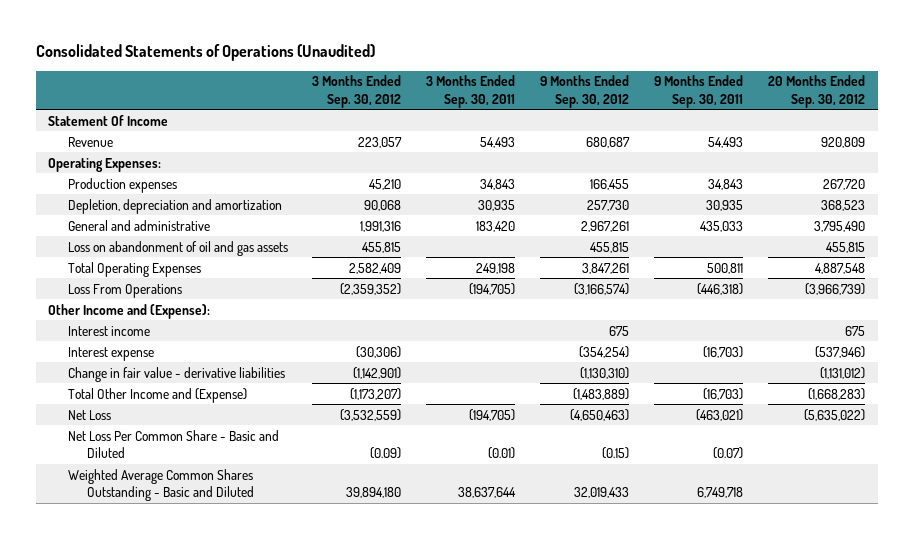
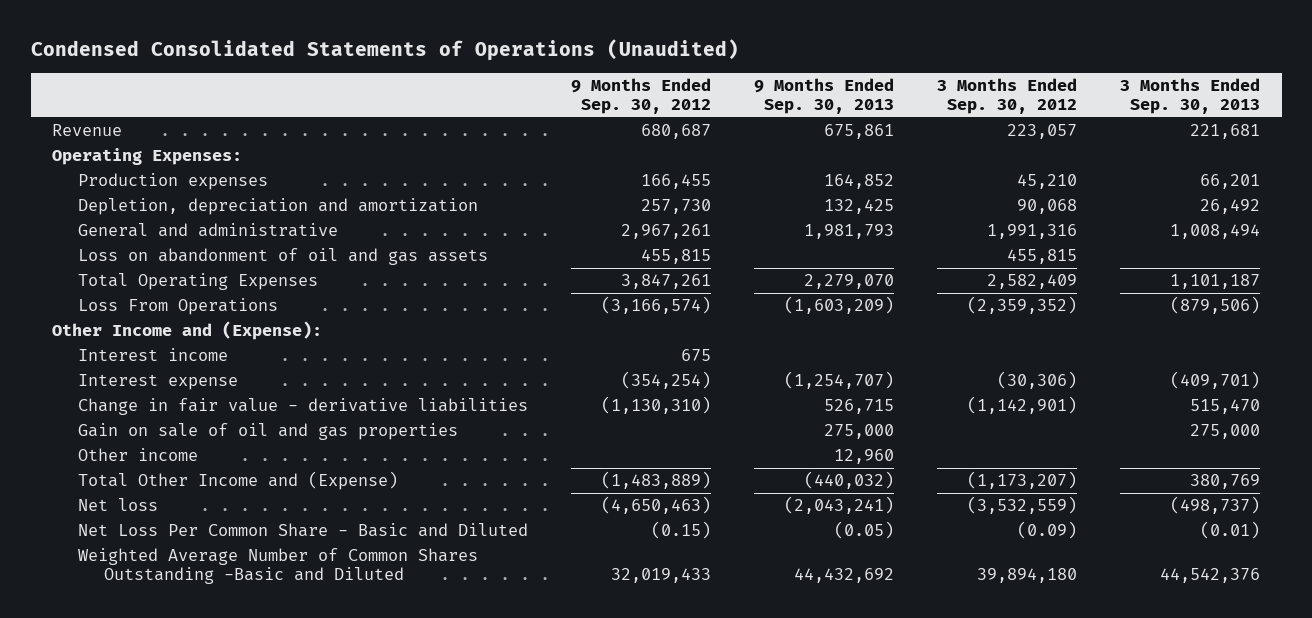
- Consolidated Statements of Operations (Unaudited)
+ Condensed Consolidated Statements of Operations (Unaudited)
- | 3 Months Ended Sep. 30, 2012 | 3 Months Ended Sep. 30, 2011 | 9 Months Ended Sep. 30, 2012 | 9 Months Ended Sep. 30, 2011 | 20 Months Ended Sep. 30, 2012
+ | 9 Months Ended Sep. 30, 2012 | 9 Months Ended Sep. 30, 2013 | 3 Months Ended Sep. 30, 2012 | 3 Months Ended Sep. 30, 2013
- Statement Of Income
+ Gain on sale of oil and gas properties | | 275,000 | | 275,000
+ Other income | | 12,960 | |
- Net Loss | (3,532,559) | (194,705) | (4,650,463) | (463,021) | (5,635,022)
+ Net loss | (4,650,463) | (2,043,241) | (3,532,559) | (498,737)
- Weighted Average Common Shares Outstanding - Basic and Diluted | 39,894,180 | 38,637,644 | 32,019,433 | 6,749,718 |
+ Weighted Average Number of Common Shares Outstanding -Basic and Diluted | 32,019,433 | 44,432,692 | 39,894,180 | 44,542,376

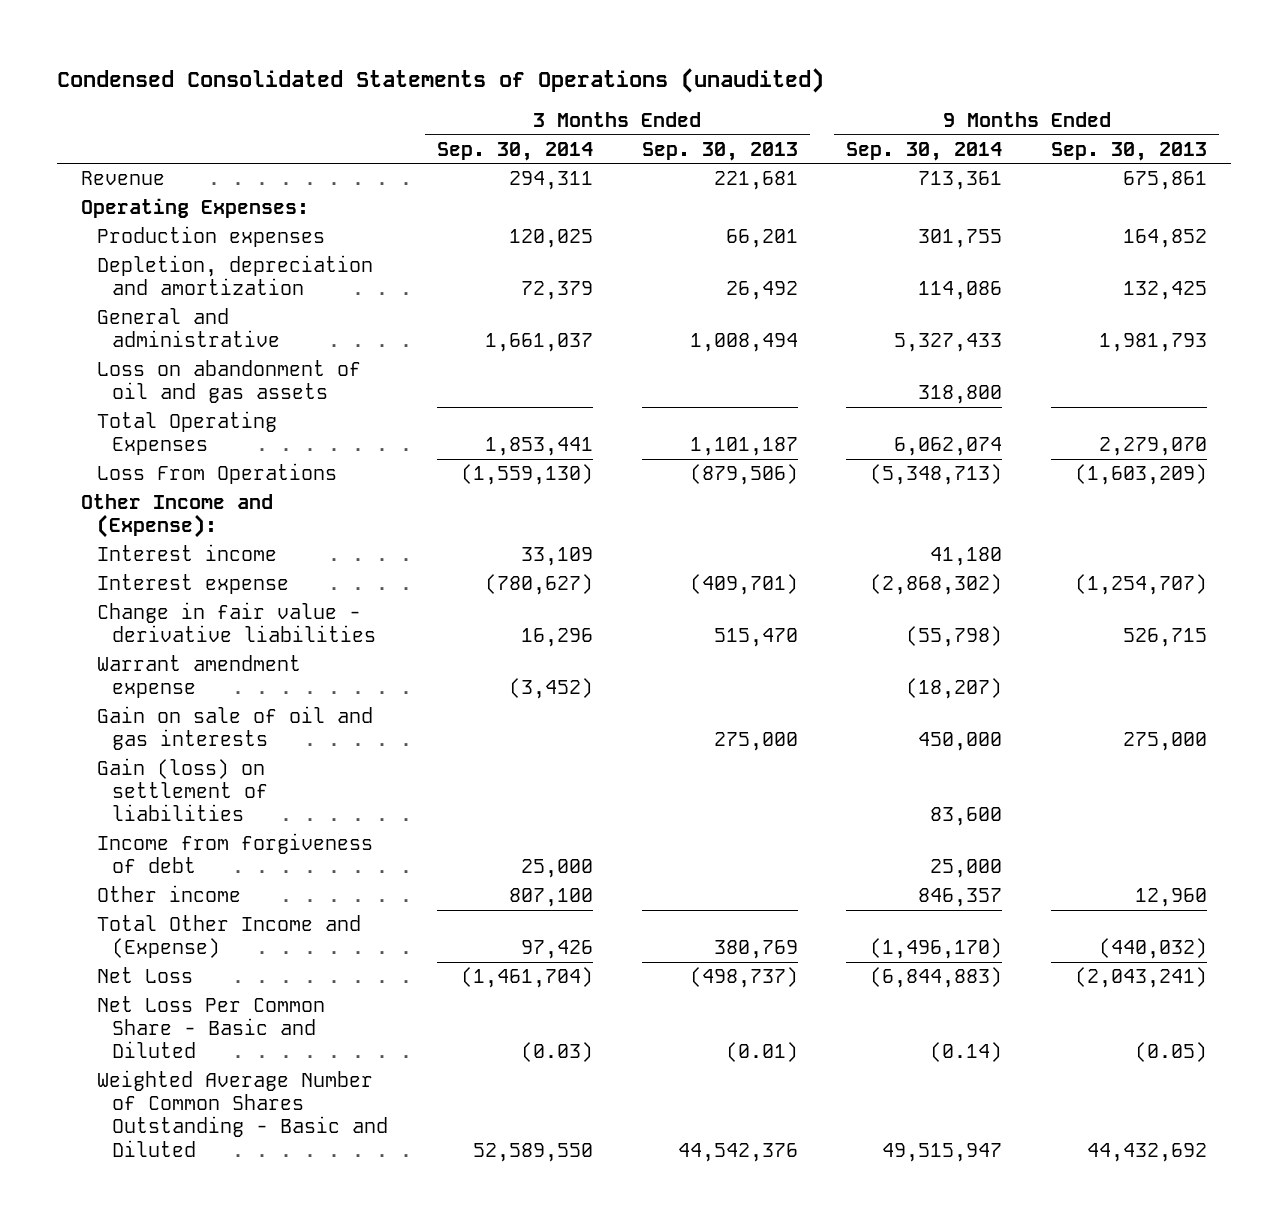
- Condensed Consolidated Statements of Operations (Unaudited)
+ Condensed Consolidated Statements of Operations (unaudited)
- | 9 Months Ended Sep. 30, 2012 | 9 Months Ended Sep. 30, 2013 | 3 Months Ended Sep. 30, 2012 | 3 Months Ended Sep. 30, 2013
+ | 3 Months Ended Sep. 30, 2014 | 3 Months Ended Sep. 30, 2013 | 9 Months Ended Sep. 30, 2014 | 9 Months Ended Sep. 30, 2013
- Gain on sale of oil and gas properties | | 275,000 | | 275,000
+ Warrant amendment expense | (3,452) | | (18,207) |
+ Gain on sale of oil and gas interests | | 275,000 | 450,000 | 275,000
+ Gain (loss) on settlement of liabilities | | | 83,600 |
+ Income from forgiveness of debt | 25,000 | | 25,000 |
- Net loss | (4,650,463) | (2,043,241) | (3,532,559) | (498,737)
+ Net Loss | (1,461,704) | (498,737) | (6,844,883) | (2,043,241)
- Weighted Average Number of Common Shares Outstanding -Basic and Diluted | 32,019,433 | 44,432,692 | 39,894,180 | 44,542,376
+ Weighted Average Number of Common Shares Outstanding - Basic and Diluted | 52,589,550 | 44,542,376 | 49,515,947 | 44,432,692

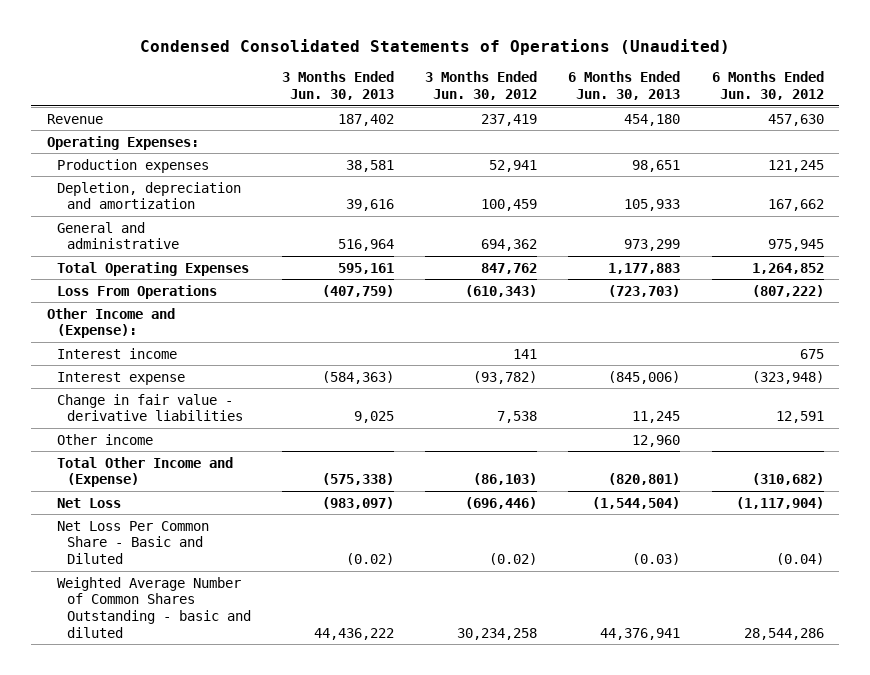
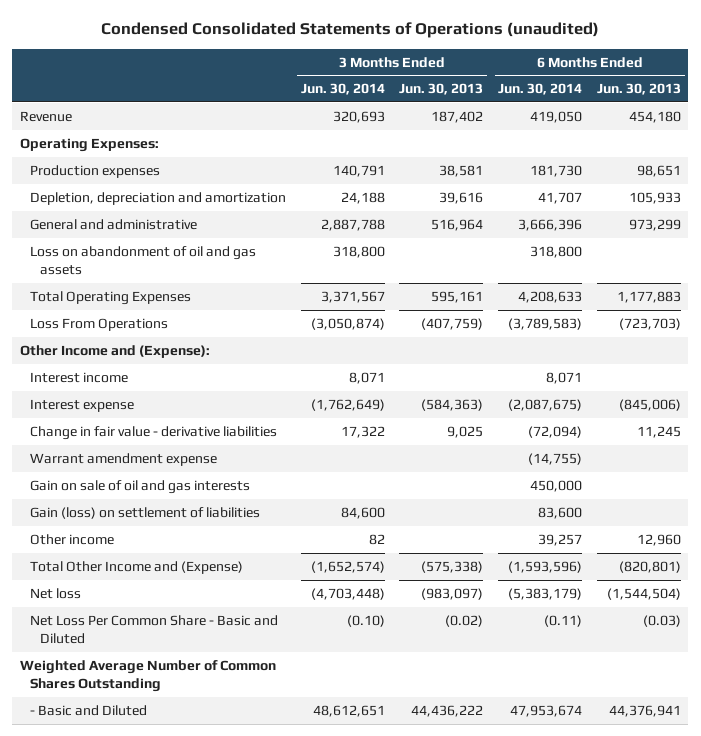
- Condensed Consolidated Statements of Operations (Unaudited)
+ Condensed Consolidated Statements of Operations (unaudited)
- | 3 Months Ended Jun. 30, 2013 | 3 Months Ended Jun. 30, 2012 | 6 Months Ended Jun. 30, 2013 | 6 Months Ended Jun. 30, 2012
+ | 3 Months Ended Jun. 30, 2014 | 3 Months Ended Jun. 30, 2013 | 6 Months Ended Jun. 30, 2014 | 6 Months Ended Jun. 30, 2013
+ Loss on abandonment of oil and gas assets | 318,800 | | 318,800 |
+ Warrant amendment expense | | | (14,755) |
+ Gain on sale of oil and gas interests | | | 450,000 |
+ Gain (loss) on settlement of liabilities | 84,600 | | 83,600 |
- Net Loss | (983,097) | (696,446) | (1,544,504) | (1,117,904)
+ Net loss | (4,703,448) | (983,097) | (5,383,179) | (1,544,504)
- Weighted Average Number of Common Shares Outstanding - basic and diluted | 44,436,222 | 30,234,258 | 44,376,941 | 28,544,286
+ Weighted Average Number of Common Shares Outstanding
+ - Basic and Diluted | 48,612,651 | 44,436,222 | 47,953,674 | 44,376,941

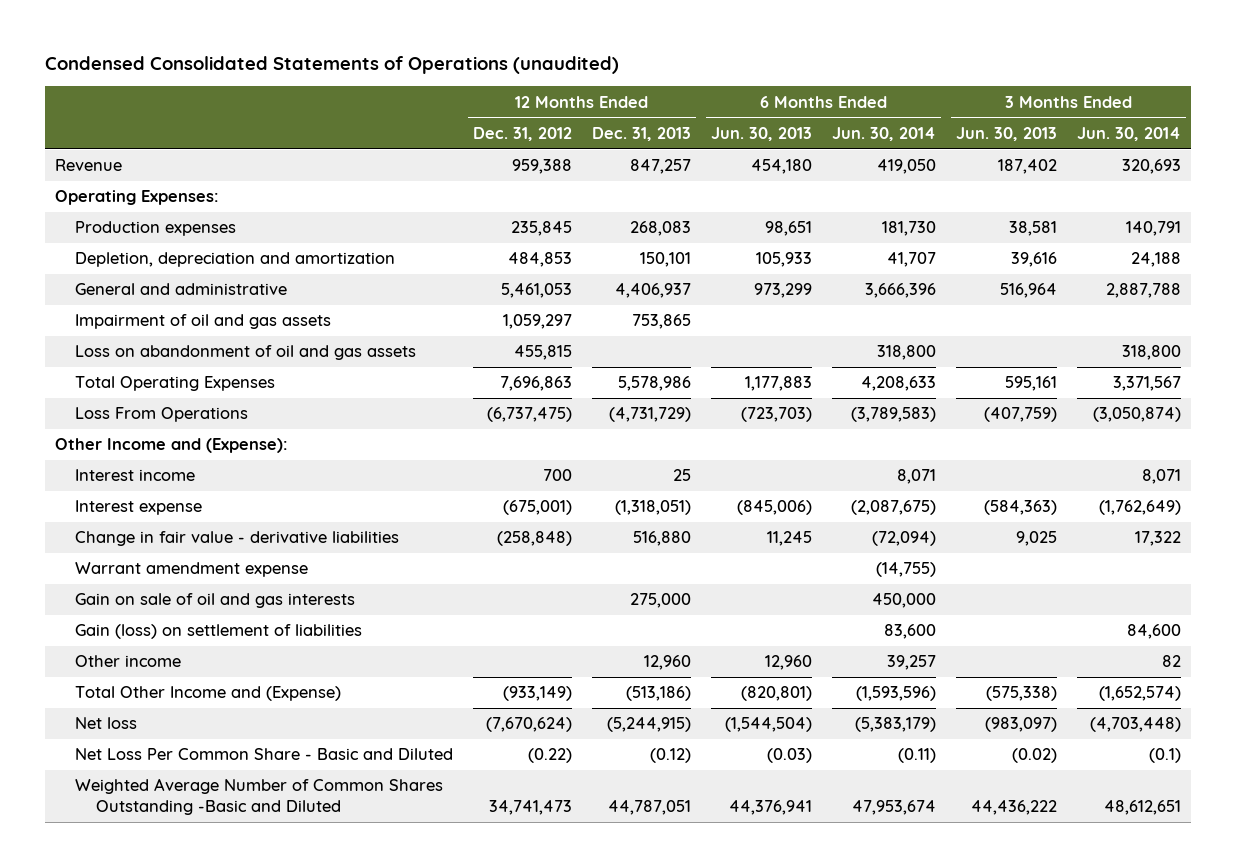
- | 3 Months Ended Jun. 30, 2014 | 3 Months Ended Jun. 30, 2013 | 6 Months Ended Jun. 30, 2014 | 6 Months Ended Jun. 30, 2013
+ | 12 Months Ended Dec. 31, 2012 | 12 Months Ended Dec. 31, 2013 | 6 Months Ended Jun. 30, 2013 | 6 Months Ended Jun. 30, 2014 | 3 Months Ended Jun. 30, 2013 | 3 Months Ended Jun. 30, 2014
+ Impairment of oil and gas assets | 1,059,297 | 753,865 | | | |
- Net Loss Per Common Share - Basic and Diluted | (0.10) | (0.02) | (0.11) | (0.03)
- Weighted Average Number of Common Shares Outstanding
- - Basic and Diluted | 48,612,651 | 44,436,222 | 47,953,674 | 44,376,941
+ Net Loss Per Common Share - Basic and Diluted | (0.22) | (0.12) | (0.03) | (0.11) | (0.02) | (0.1)
+ Weighted Average Number of Common Shares Outstanding -Basic and Diluted | 34,741,473 | 44,787,051 | 44,376,941 | 47,953,674 | 44,436,222 | 48,612,651

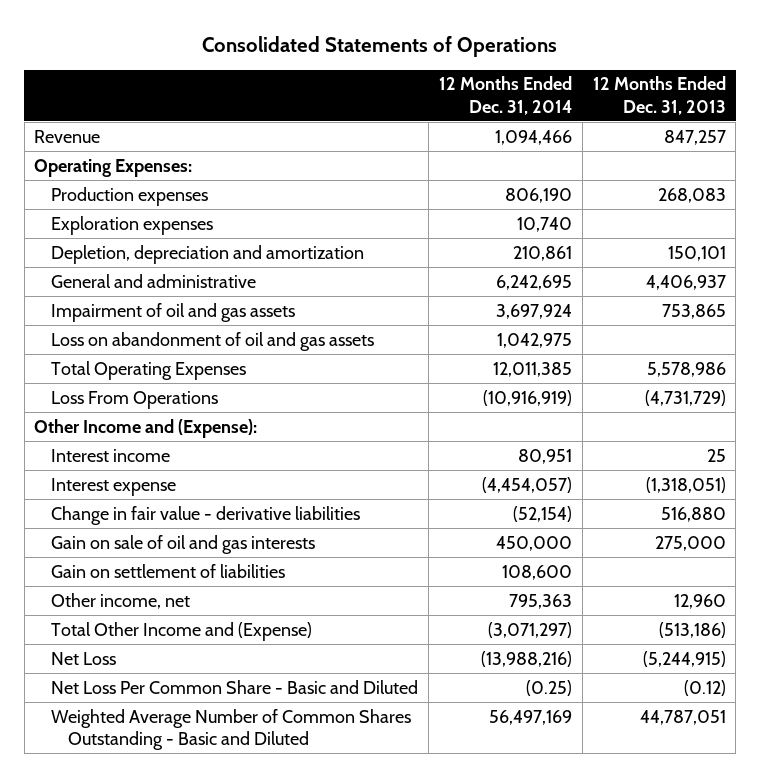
- Condensed Consolidated Statements of Operations (unaudited)
+ Consolidated Statements of Operations
- | 12 Months Ended Dec. 31, 2012 | 12 Months Ended Dec. 31, 2013 | 6 Months Ended Jun. 30, 2013 | 6 Months Ended Jun. 30, 2014 | 3 Months Ended Jun. 30, 2013 | 3 Months Ended Jun. 30, 2014
+ | 12 Months Ended Dec. 31, 2014 | 12 Months Ended Dec. 31, 2013
+ Exploration expenses | 10,740 |
- Warrant amendment expense | | | | (14,755) | |
- Gain (loss) on settlement of liabilities | | | | 83,600 | | 84,600
- Other income | | 12,960 | 12,960 | 39,257 | | 82
+ Gain on settlement of liabilities | 108,600 |
+ Other income, net | 795,363 | 12,960
- Net loss | (7,670,624) | (5,244,915) | (1,544,504) | (5,383,179) | (983,097) | (4,703,448)
+ Net Loss | (13,988,216) | (5,244,915)
- Weighted Average Number of Common Shares Outstanding -Basic and Diluted | 34,741,473 | 44,787,051 | 44,376,941 | 47,953,674 | 44,436,222 | 48,612,651
+ Weighted Average Number of Common Shares Outstanding - Basic and Diluted | 56,497,169 | 44,787,051

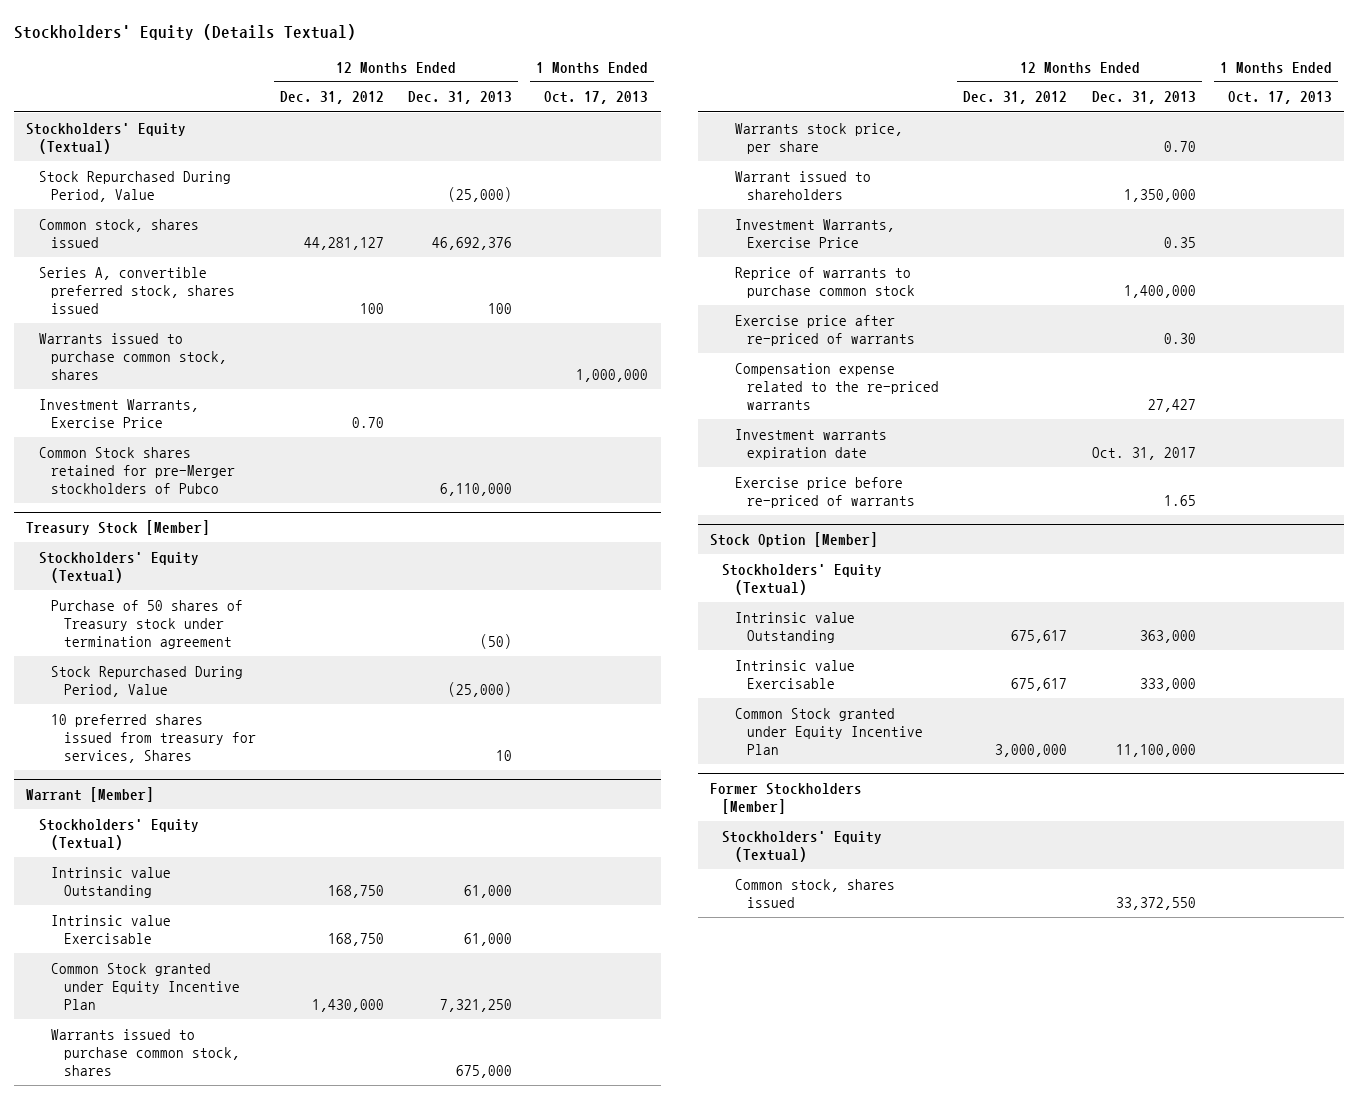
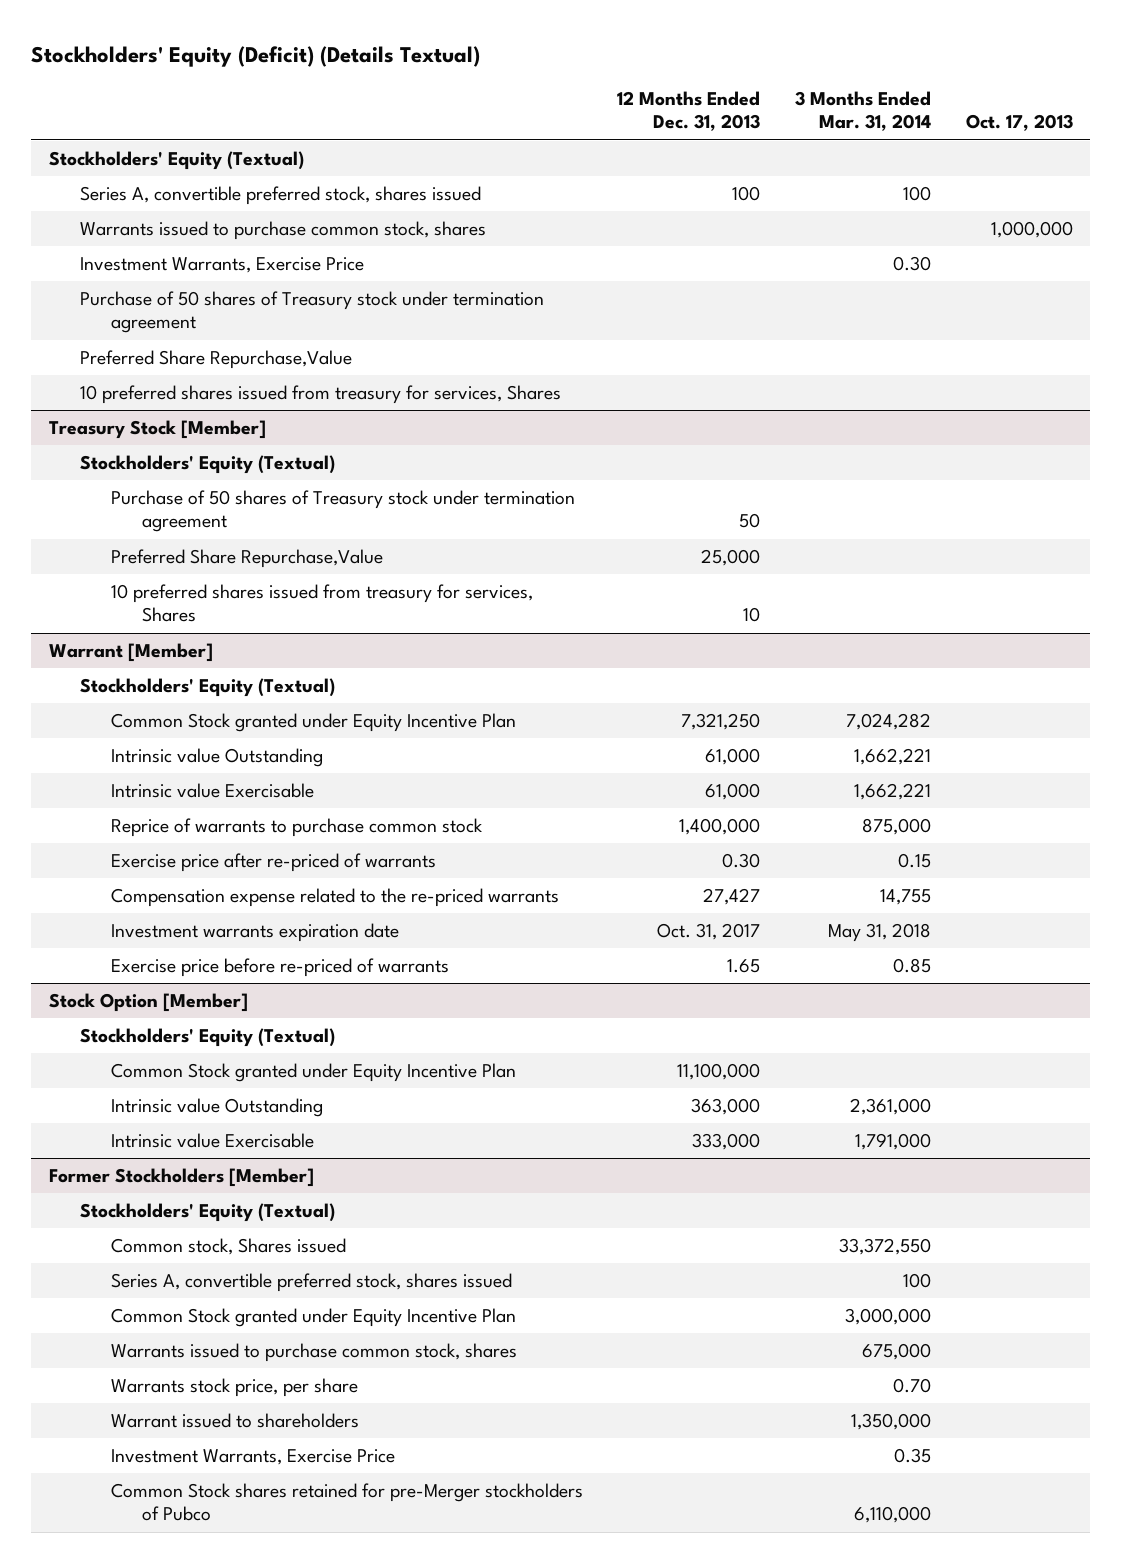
- Stockholders' Equity (Details Textual)
+ Stockholders' Equity (Deficit) (Details Textual)
- | 12 Months Ended Dec. 31, 2012 | 12 Months Ended Dec. 31, 2013 | 1 Months Ended Oct. 17, 2013
+ | 12 Months Ended Dec. 31, 2013 | 3 Months Ended Mar. 31, 2014 | Oct. 17, 2013
- Stock Repurchased During Period, Value | | (25,000) |
- Common stock, shares issued | 44,281,127 | 46,692,376 |
- Common Stock shares retained for pre-Merger stockholders of Pubco | | 6,110,000 |
+ Purchase of 50 shares of Treasury stock under termination agreement
+ Preferred Share Repurchase,Value
+ 10 preferred shares issued from treasury for services, Shares
@ Treasury Stock [Member]
- Purchase of 50 shares of Treasury stock under termination agreement | | (50) |
- Stock Repurchased During Period, Value | | (25,000) |
+ Purchase of 50 shares of Treasury stock under termination agreement | 50 | |
+ Preferred Share Repurchase,Value | 25,000 | |
@ Warrant [Member]
moved up: Common Stock granted under Equity Incentive Plan | 7,321,250 | 7,024,282 |
- Warrants issued to purchase common stock, shares | | 675,000 |
- Warrants stock price, per share | | 0.70 |
- Warrant issued to shareholders | | 1,350,000 |
- Investment Warrants, Exercise Price | | 0.35 |
@ Stock Option [Member]
moved up: Common Stock granted under Equity Incentive Plan | 11,100,000 | |
@ Former Stockholders [Member]
- Common stock, shares issued | | 33,372,550 |
+ Common stock, Shares issued | | 33,372,550 |
+ Series A, convertible preferred stock, shares issued | | 100 |
+ Common Stock granted under Equity Incentive Plan | | 3,000,000 |
+ Warrants issued to purchase common stock, shares | | 675,000 |
+ Warrants stock price, per share | | 0.70 |
+ Warrant issued to shareholders | | 1,350,000 |
+ Investment Warrants, Exercise Price | | 0.35 |
+ Common Stock shares retained for pre-Merger stockholders of Pubco | | 6,110,000 |

